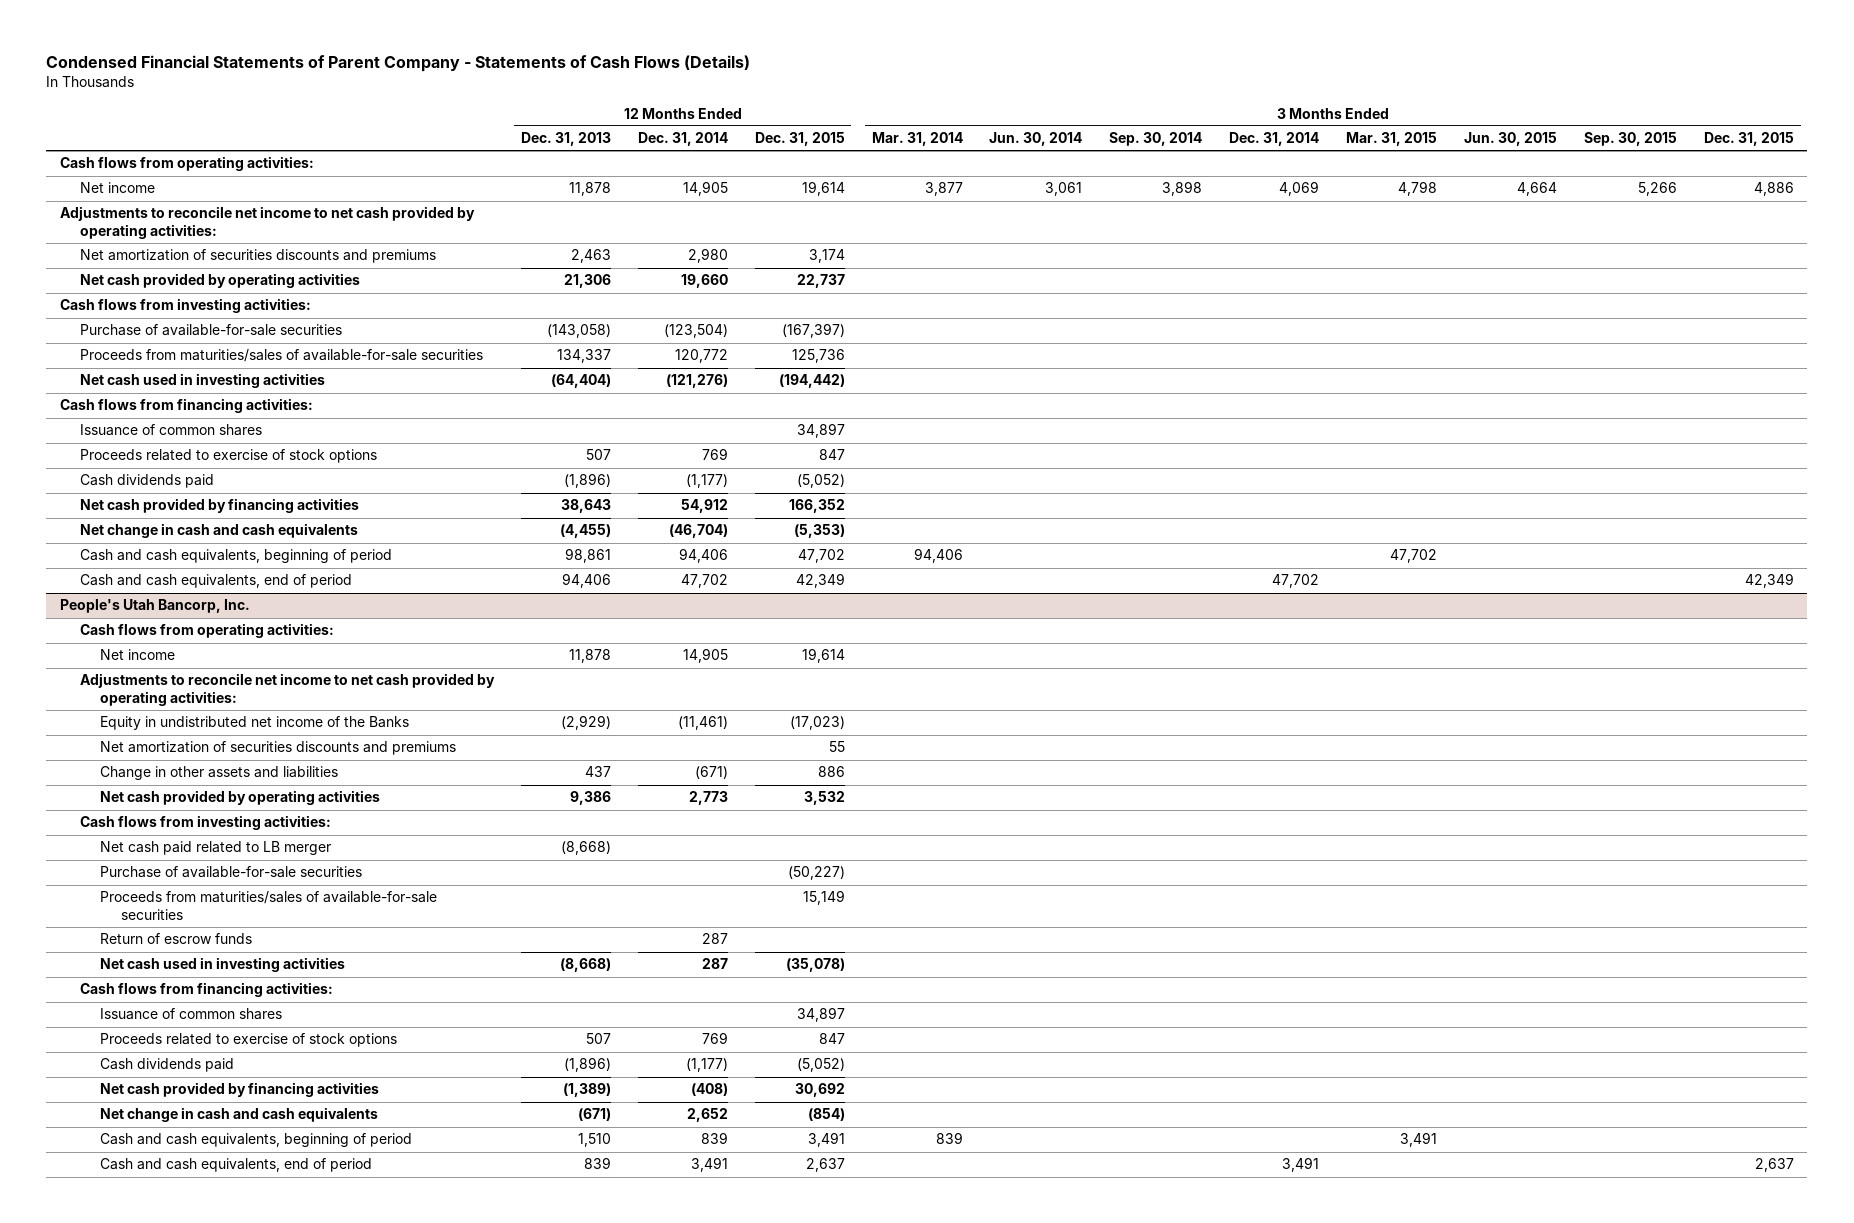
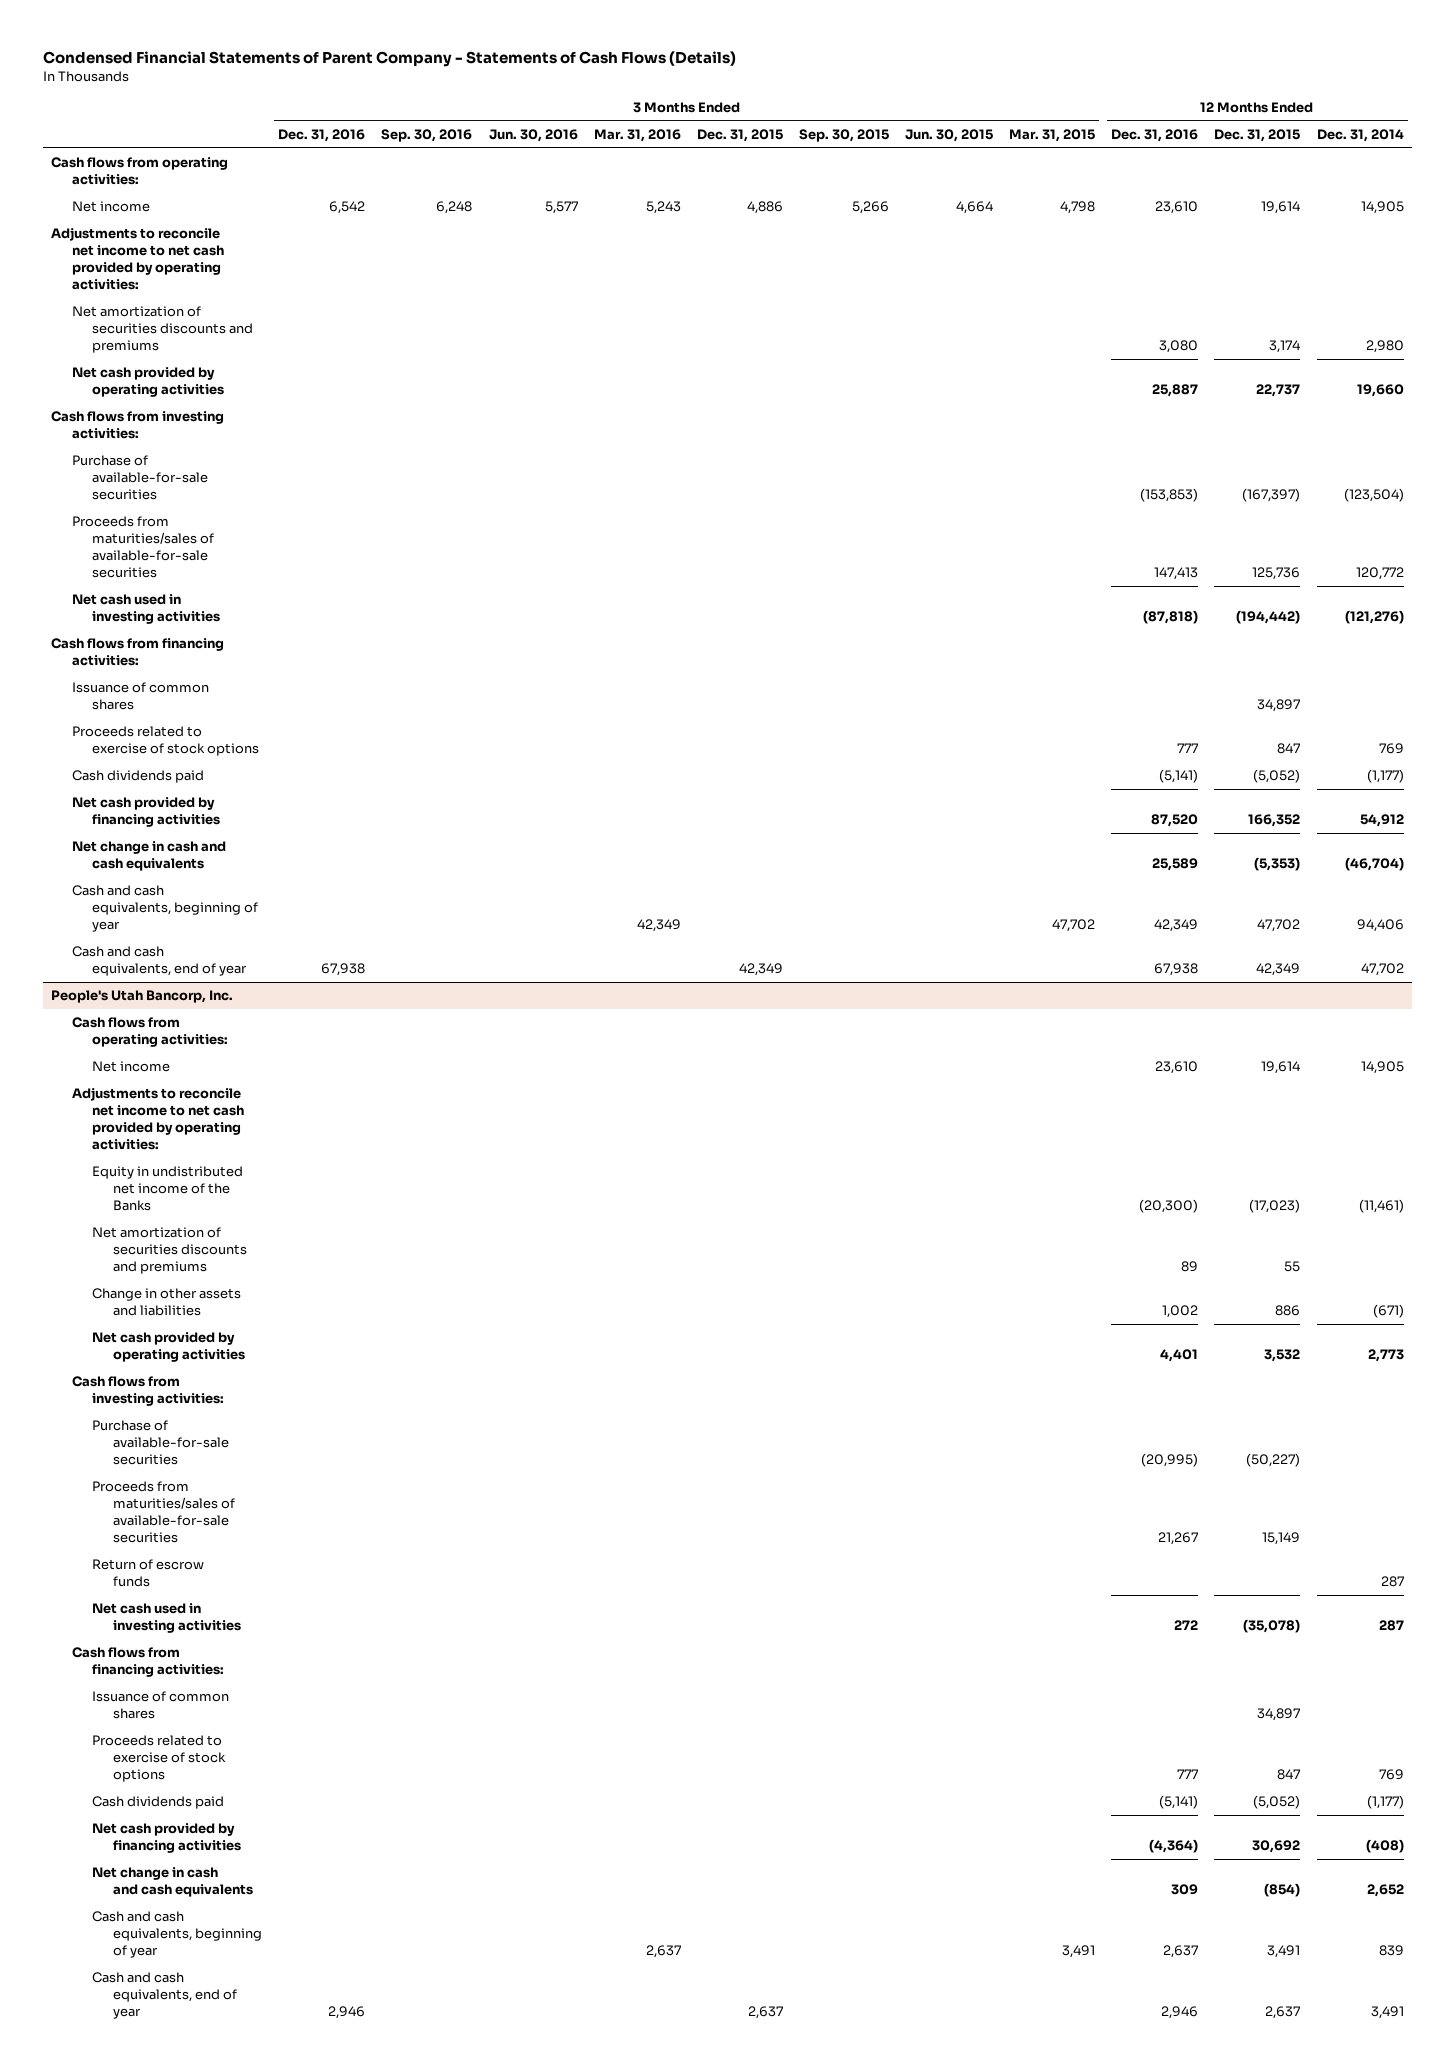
- | 12 Months Ended Dec. 31, 2013 | 12 Months Ended Dec. 31, 2014 | 12 Months Ended Dec. 31, 2015 | 3 Months Ended Mar. 31, 2014 | 3 Months Ended Jun. 30, 2014 | 3 Months Ended Sep. 30, 2014 | 3 Months Ended Dec. 31, 2014 | 3 Months Ended Mar. 31, 2015 | 3 Months Ended Jun. 30, 2015 | 3 Months Ended Sep. 30, 2015 | 3 Months Ended Dec. 31, 2015
+ | 3 Months Ended Dec. 31, 2016 | 3 Months Ended Sep. 30, 2016 | 3 Months Ended Jun. 30, 2016 | 3 Months Ended Mar. 31, 2016 | 3 Months Ended Dec. 31, 2015 | 3 Months Ended Sep. 30, 2015 | 3 Months Ended Jun. 30, 2015 | 3 Months Ended Mar. 31, 2015 | 12 Months Ended Dec. 31, 2016 | 12 Months Ended Dec. 31, 2015 | 12 Months Ended Dec. 31, 2014
- Cash and cash equivalents, beginning of period | 98,861 | 94,406 | 47,702 | 94,406 | | | | 47,702 | | |
- Cash and cash equivalents, end of period | 94,406 | 47,702 | 42,349 | | | | 47,702 | | | | 42,349
+ Cash and cash equivalents, beginning of year | | | | 42,349 | | | | 47,702 | 42,349 | 47,702 | 94,406
+ Cash and cash equivalents, end of year | 67,938 | | | | 42,349 | | | | 67,938 | 42,349 | 47,702
@ People's Utah Bancorp, Inc.
- Net cash paid related to LB merger | (8,668) | | | | | | | | | |
- Cash and cash equivalents, beginning of period | 1,510 | 839 | 3,491 | 839 | | | | 3,491 | | |
- Cash and cash equivalents, end of period | 839 | 3,491 | 2,637 | | | | 3,491 | | | | 2,637
+ Cash and cash equivalents, beginning of year | | | | 2,637 | | | | 3,491 | 2,637 | 3,491 | 839
+ Cash and cash equivalents, end of year | 2,946 | | | | 2,637 | | | | 2,946 | 2,637 | 3,491

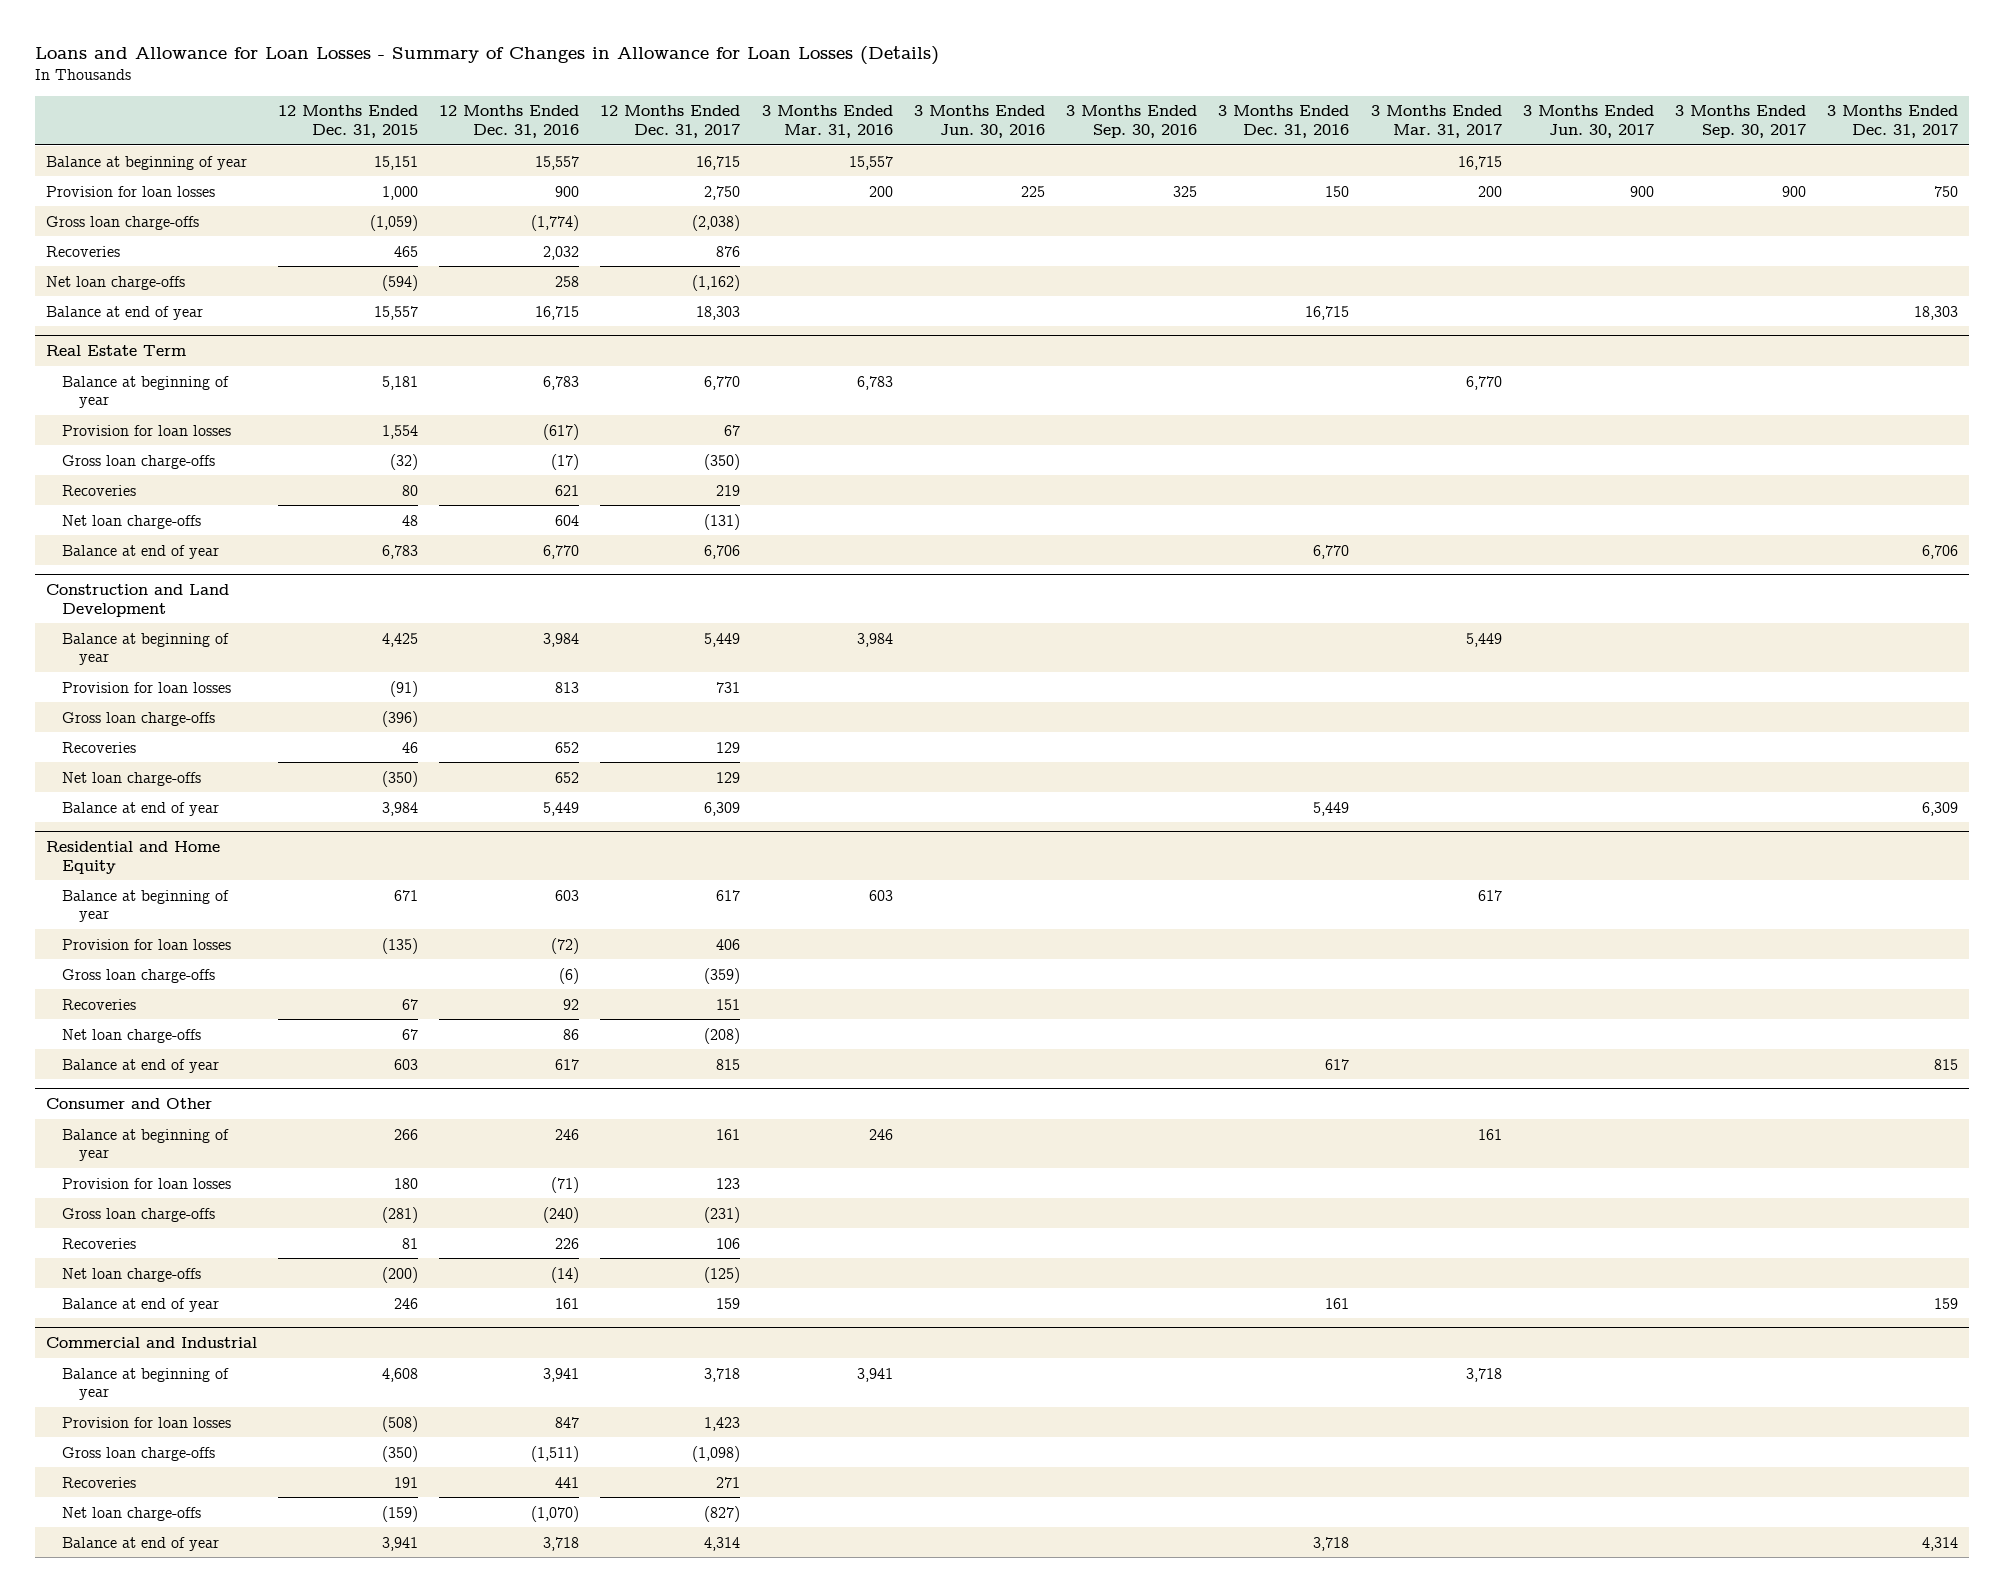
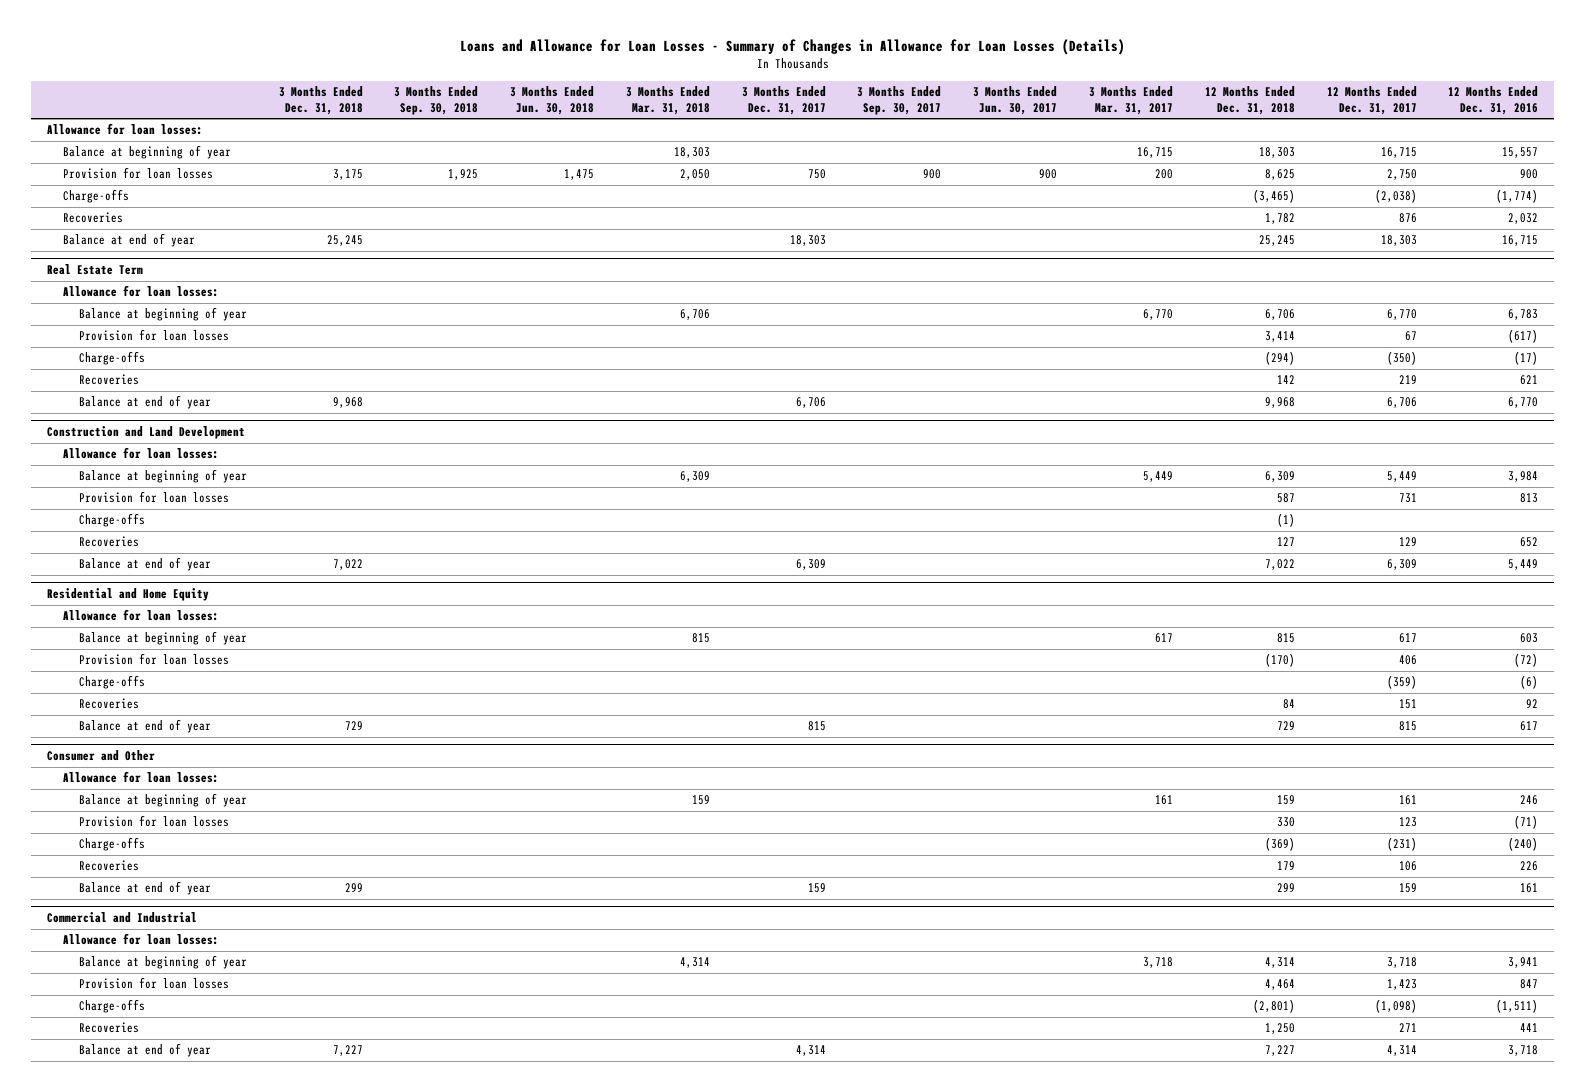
- | 12 Months Ended Dec. 31, 2015 | 12 Months Ended Dec. 31, 2016 | 12 Months Ended Dec. 31, 2017 | 3 Months Ended Mar. 31, 2016 | 3 Months Ended Jun. 30, 2016 | 3 Months Ended Sep. 30, 2016 | 3 Months Ended Dec. 31, 2016 | 3 Months Ended Mar. 31, 2017 | 3 Months Ended Jun. 30, 2017 | 3 Months Ended Sep. 30, 2017 | 3 Months Ended Dec. 31, 2017
+ | 3 Months Ended Dec. 31, 2018 | 3 Months Ended Sep. 30, 2018 | 3 Months Ended Jun. 30, 2018 | 3 Months Ended Mar. 31, 2018 | 3 Months Ended Dec. 31, 2017 | 3 Months Ended Sep. 30, 2017 | 3 Months Ended Jun. 30, 2017 | 3 Months Ended Mar. 31, 2017 | 12 Months Ended Dec. 31, 2018 | 12 Months Ended Dec. 31, 2017 | 12 Months Ended Dec. 31, 2016
+ Allowance for loan losses:
- Gross loan charge-offs | (1,059) | (1,774) | (2,038) | | | | | | | |
+ Charge-offs | | | | | | | | | (3,465) | (2,038) | (1,774)
- Net loan charge-offs | (594) | 258 | (1,162) | | | | | | | |
@ Real Estate Term
+ Allowance for loan losses:
- Gross loan charge-offs | (32) | (17) | (350) | | | | | | | |
+ Charge-offs | | | | | | | | | (294) | (350) | (17)
- Net loan charge-offs | 48 | 604 | (131) | | | | | | | |
@ Construction and Land Development
+ Allowance for loan losses:
- Gross loan charge-offs | (396) | | | | | | | | | |
+ Charge-offs | | | | | | | | | (1) | |
- Net loan charge-offs | (350) | 652 | 129 | | | | | | | |
@ Residential and Home Equity
+ Allowance for loan losses:
- Gross loan charge-offs | | (6) | (359) | | | | | | | |
+ Charge-offs | | | | | | | | | | (359) | (6)
- Net loan charge-offs | 67 | 86 | (208) | | | | | | | |
@ Consumer and Other
+ Allowance for loan losses:
- Gross loan charge-offs | (281) | (240) | (231) | | | | | | | |
+ Charge-offs | | | | | | | | | (369) | (231) | (240)
- Net loan charge-offs | (200) | (14) | (125) | | | | | | | |
@ Commercial and Industrial
+ Allowance for loan losses:
- Gross loan charge-offs | (350) | (1,511) | (1,098) | | | | | | | |
+ Charge-offs | | | | | | | | | (2,801) | (1,098) | (1,511)
- Net loan charge-offs | (159) | (1,070) | (827) | | | | | | | |

